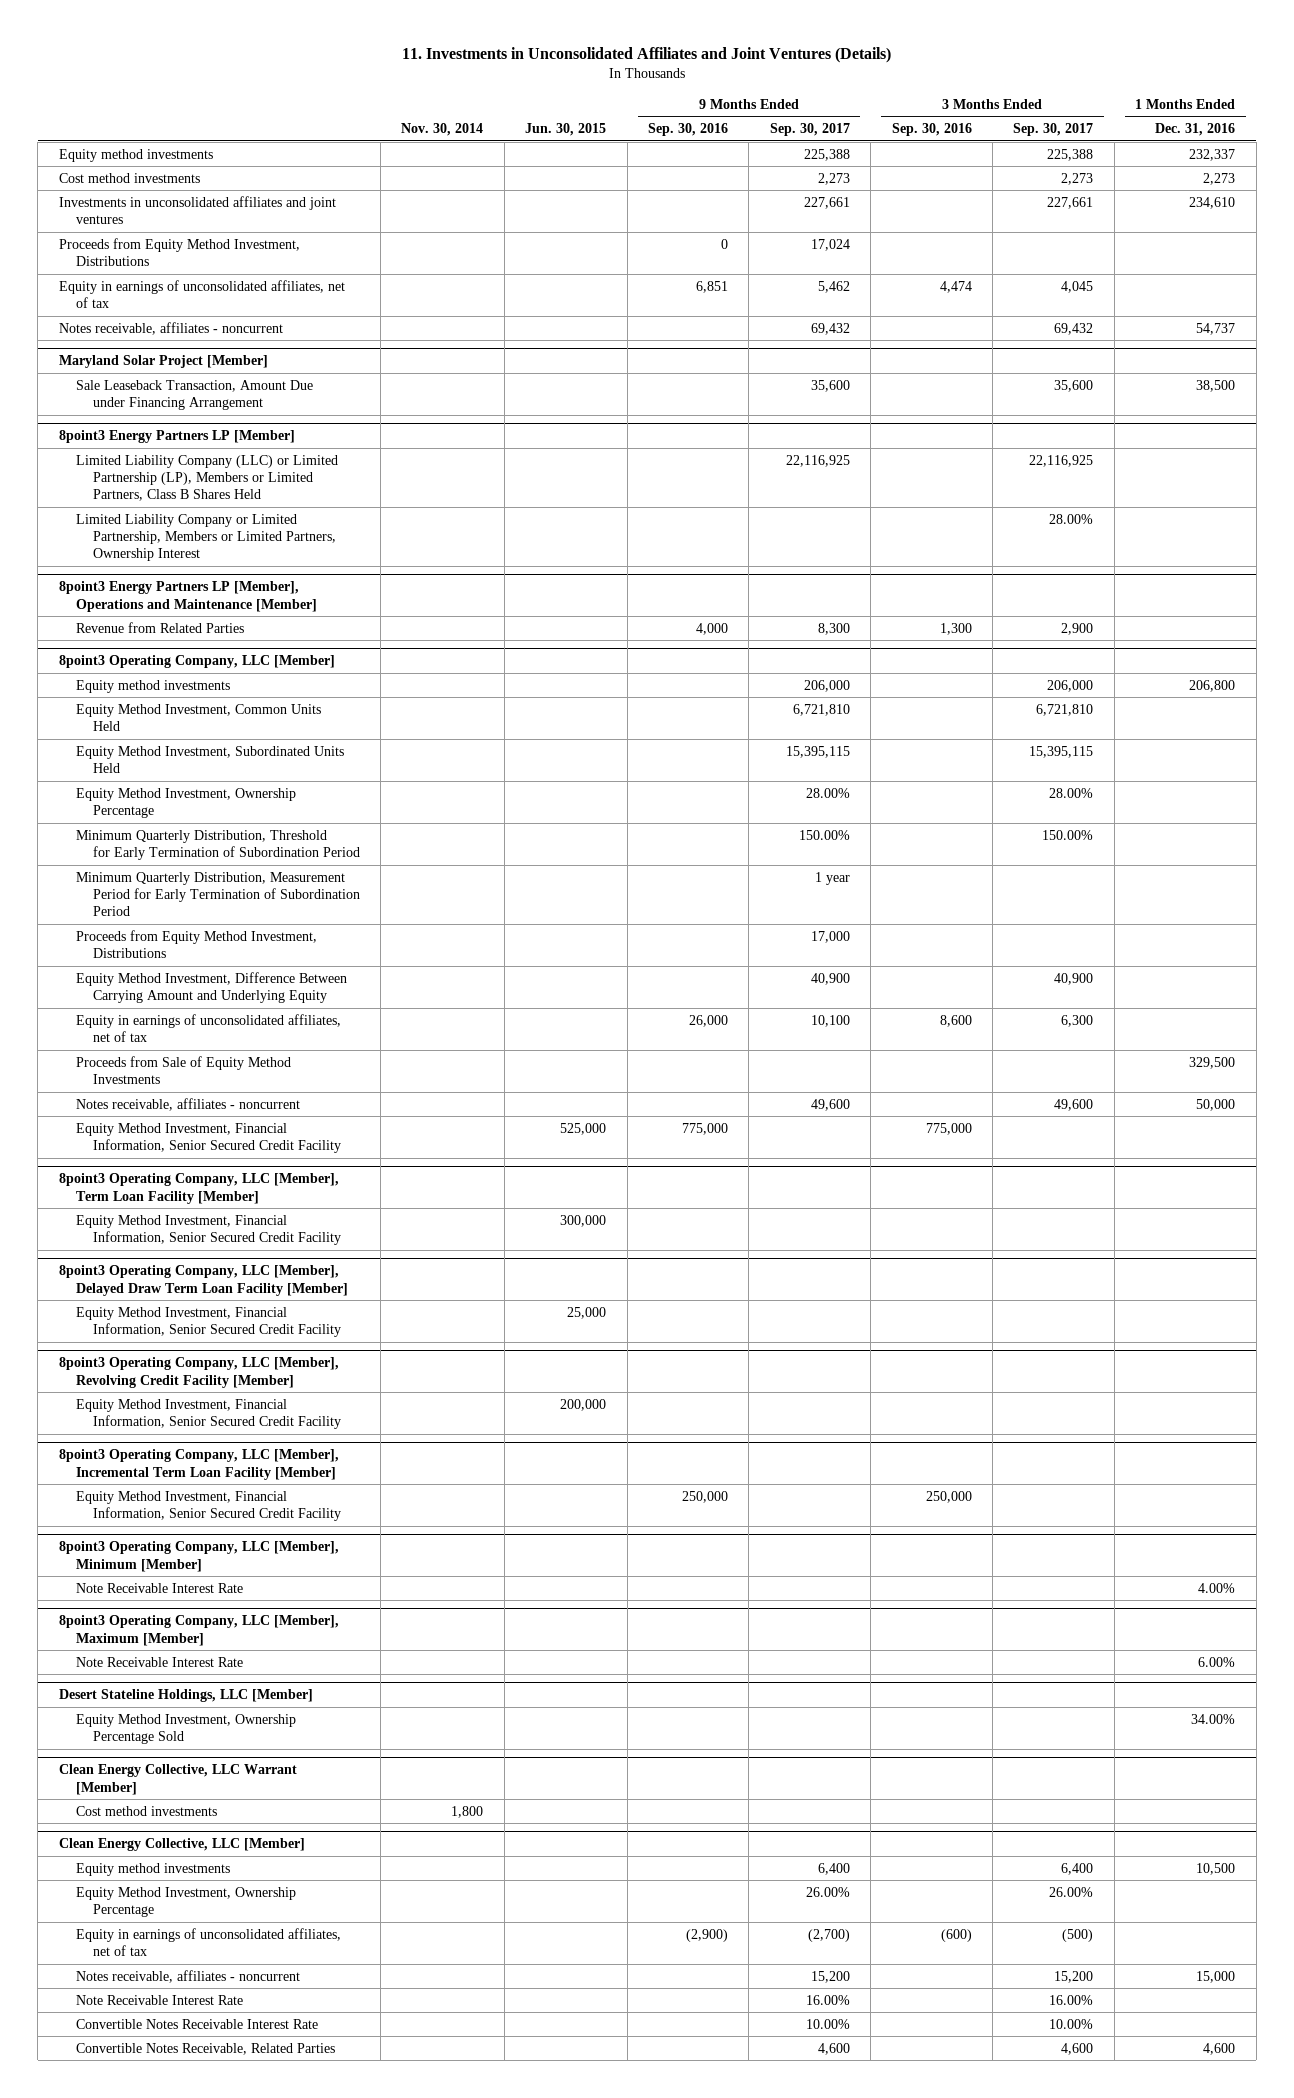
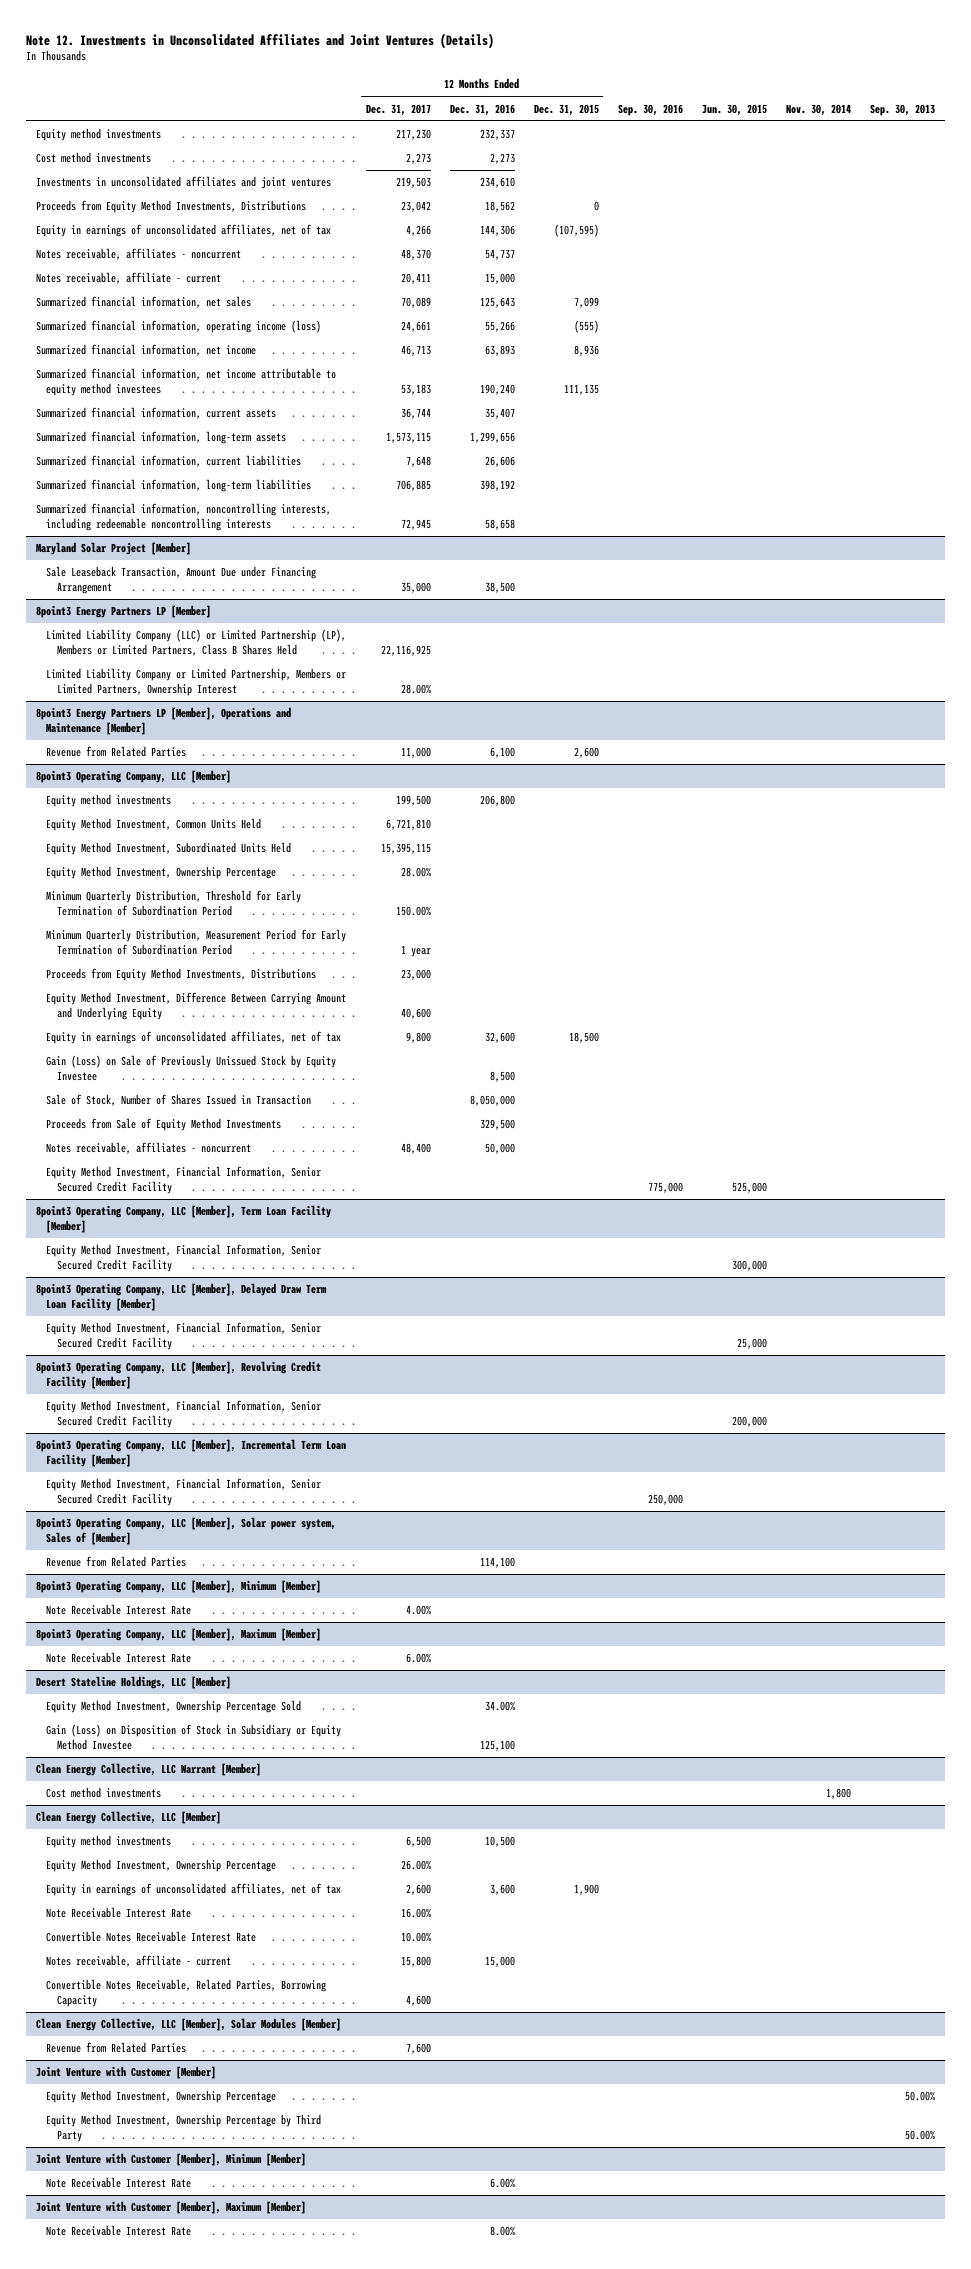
- 11. Investments in Unconsolidated Affiliates and Joint Ventures (Details)
+ Note 12. Investments in Unconsolidated Affiliates and Joint Ventures (Details)
- | Nov. 30, 2014 | Jun. 30, 2015 | 9 Months Ended Sep. 30, 2016 | 9 Months Ended Sep. 30, 2017 | 3 Months Ended Sep. 30, 2016 | 3 Months Ended Sep. 30, 2017 | 1 Months Ended Dec. 31, 2016
+ | 12 Months Ended Dec. 31, 2017 | 12 Months Ended Dec. 31, 2016 | 12 Months Ended Dec. 31, 2015 | Sep. 30, 2016 | Jun. 30, 2015 | Nov. 30, 2014 | Sep. 30, 2013
- Proceeds from Equity Method Investment, Distributions | | | 0 | 17,024 | | |
+ Proceeds from Equity Method Investments, Distributions | 23,042 | 18,562 | 0 | | | |
+ Notes receivable, affiliate - current | 20,411 | 15,000 | | | | |
+ Summarized financial information, net sales | 70,089 | 125,643 | 7,099 | | | |
+ Summarized financial information, operating income (loss) | 24,661 | 55,266 | (555) | | | |
+ Summarized financial information, net income | 46,713 | 63,893 | 8,936 | | | |
+ Summarized financial information, net income attributable to equity method investees | 53,183 | 190,240 | 111,135 | | | |
+ Summarized financial information, current assets | 36,744 | 35,407 | | | | |
+ Summarized financial information, long-term assets | 1,573,115 | 1,299,656 | | | | |
+ Summarized financial information, current liabilities | 7,648 | 26,606 | | | | |
+ Summarized financial information, long-term liabilities | 706,885 | 398,192 | | | | |
+ Summarized financial information, noncontrolling interests, including redeemable noncontrolling interests | 72,945 | 58,658 | | | | |
@ 8point3 Operating Company, LLC [Member]
- Proceeds from Equity Method Investment, Distributions | | | | 17,000 | | |
+ Proceeds from Equity Method Investments, Distributions | 23,000 | | | | | |
+ Gain (Loss) on Sale of Previously Unissued Stock by Equity Investee | | 8,500 | | | | |
+ Sale of Stock, Number of Shares Issued in Transaction | | 8,050,000 | | | | |
+ 8point3 Operating Company, LLC [Member], Solar power system, Sales of [Member]
+ Revenue from Related Parties | | 114,100 | | | | |
@ Desert Stateline Holdings, LLC [Member]
+ Gain (Loss) on Disposition of Stock in Subsidiary or Equity Method Investee | | 125,100 | | | | |
@ Clean Energy Collective, LLC [Member]
- Notes receivable, affiliates - noncurrent | | | | 15,200 | | 15,200 | 15,000
- Convertible Notes Receivable, Related Parties | | | | 4,600 | | 4,600 | 4,600
+ Notes receivable, affiliate - current | 15,800 | 15,000 | | | | |
+ Convertible Notes Receivable, Related Parties, Borrowing Capacity | 4,600 | | | | | |
+ Clean Energy Collective, LLC [Member], Solar Modules [Member]
+ Revenue from Related Parties | 7,600 | | | | | |
+ Joint Venture with Customer [Member]
+ Equity Method Investment, Ownership Percentage | | | | | | | 50.00%
+ Equity Method Investment, Ownership Percentage by Third Party | | | | | | | 50.00%
+ Joint Venture with Customer [Member], Minimum [Member]
+ Note Receivable Interest Rate | | 6.00% | | | | |
+ Joint Venture with Customer [Member], Maximum [Member]
+ Note Receivable Interest Rate | | 8.00% | | | | |

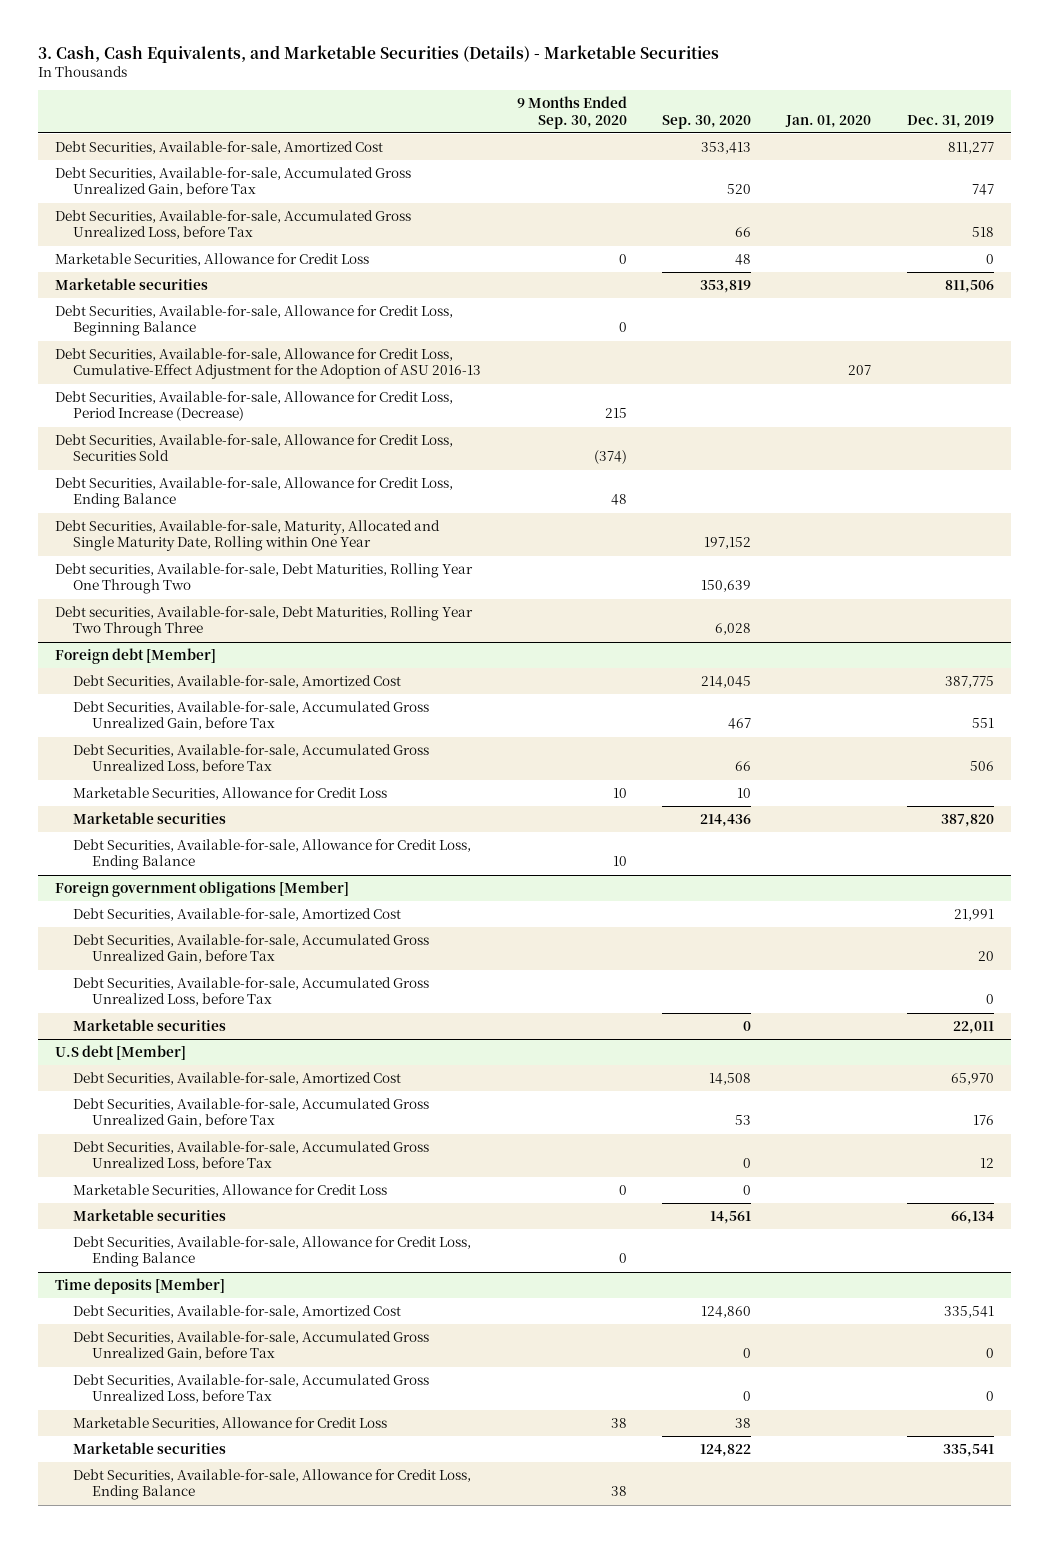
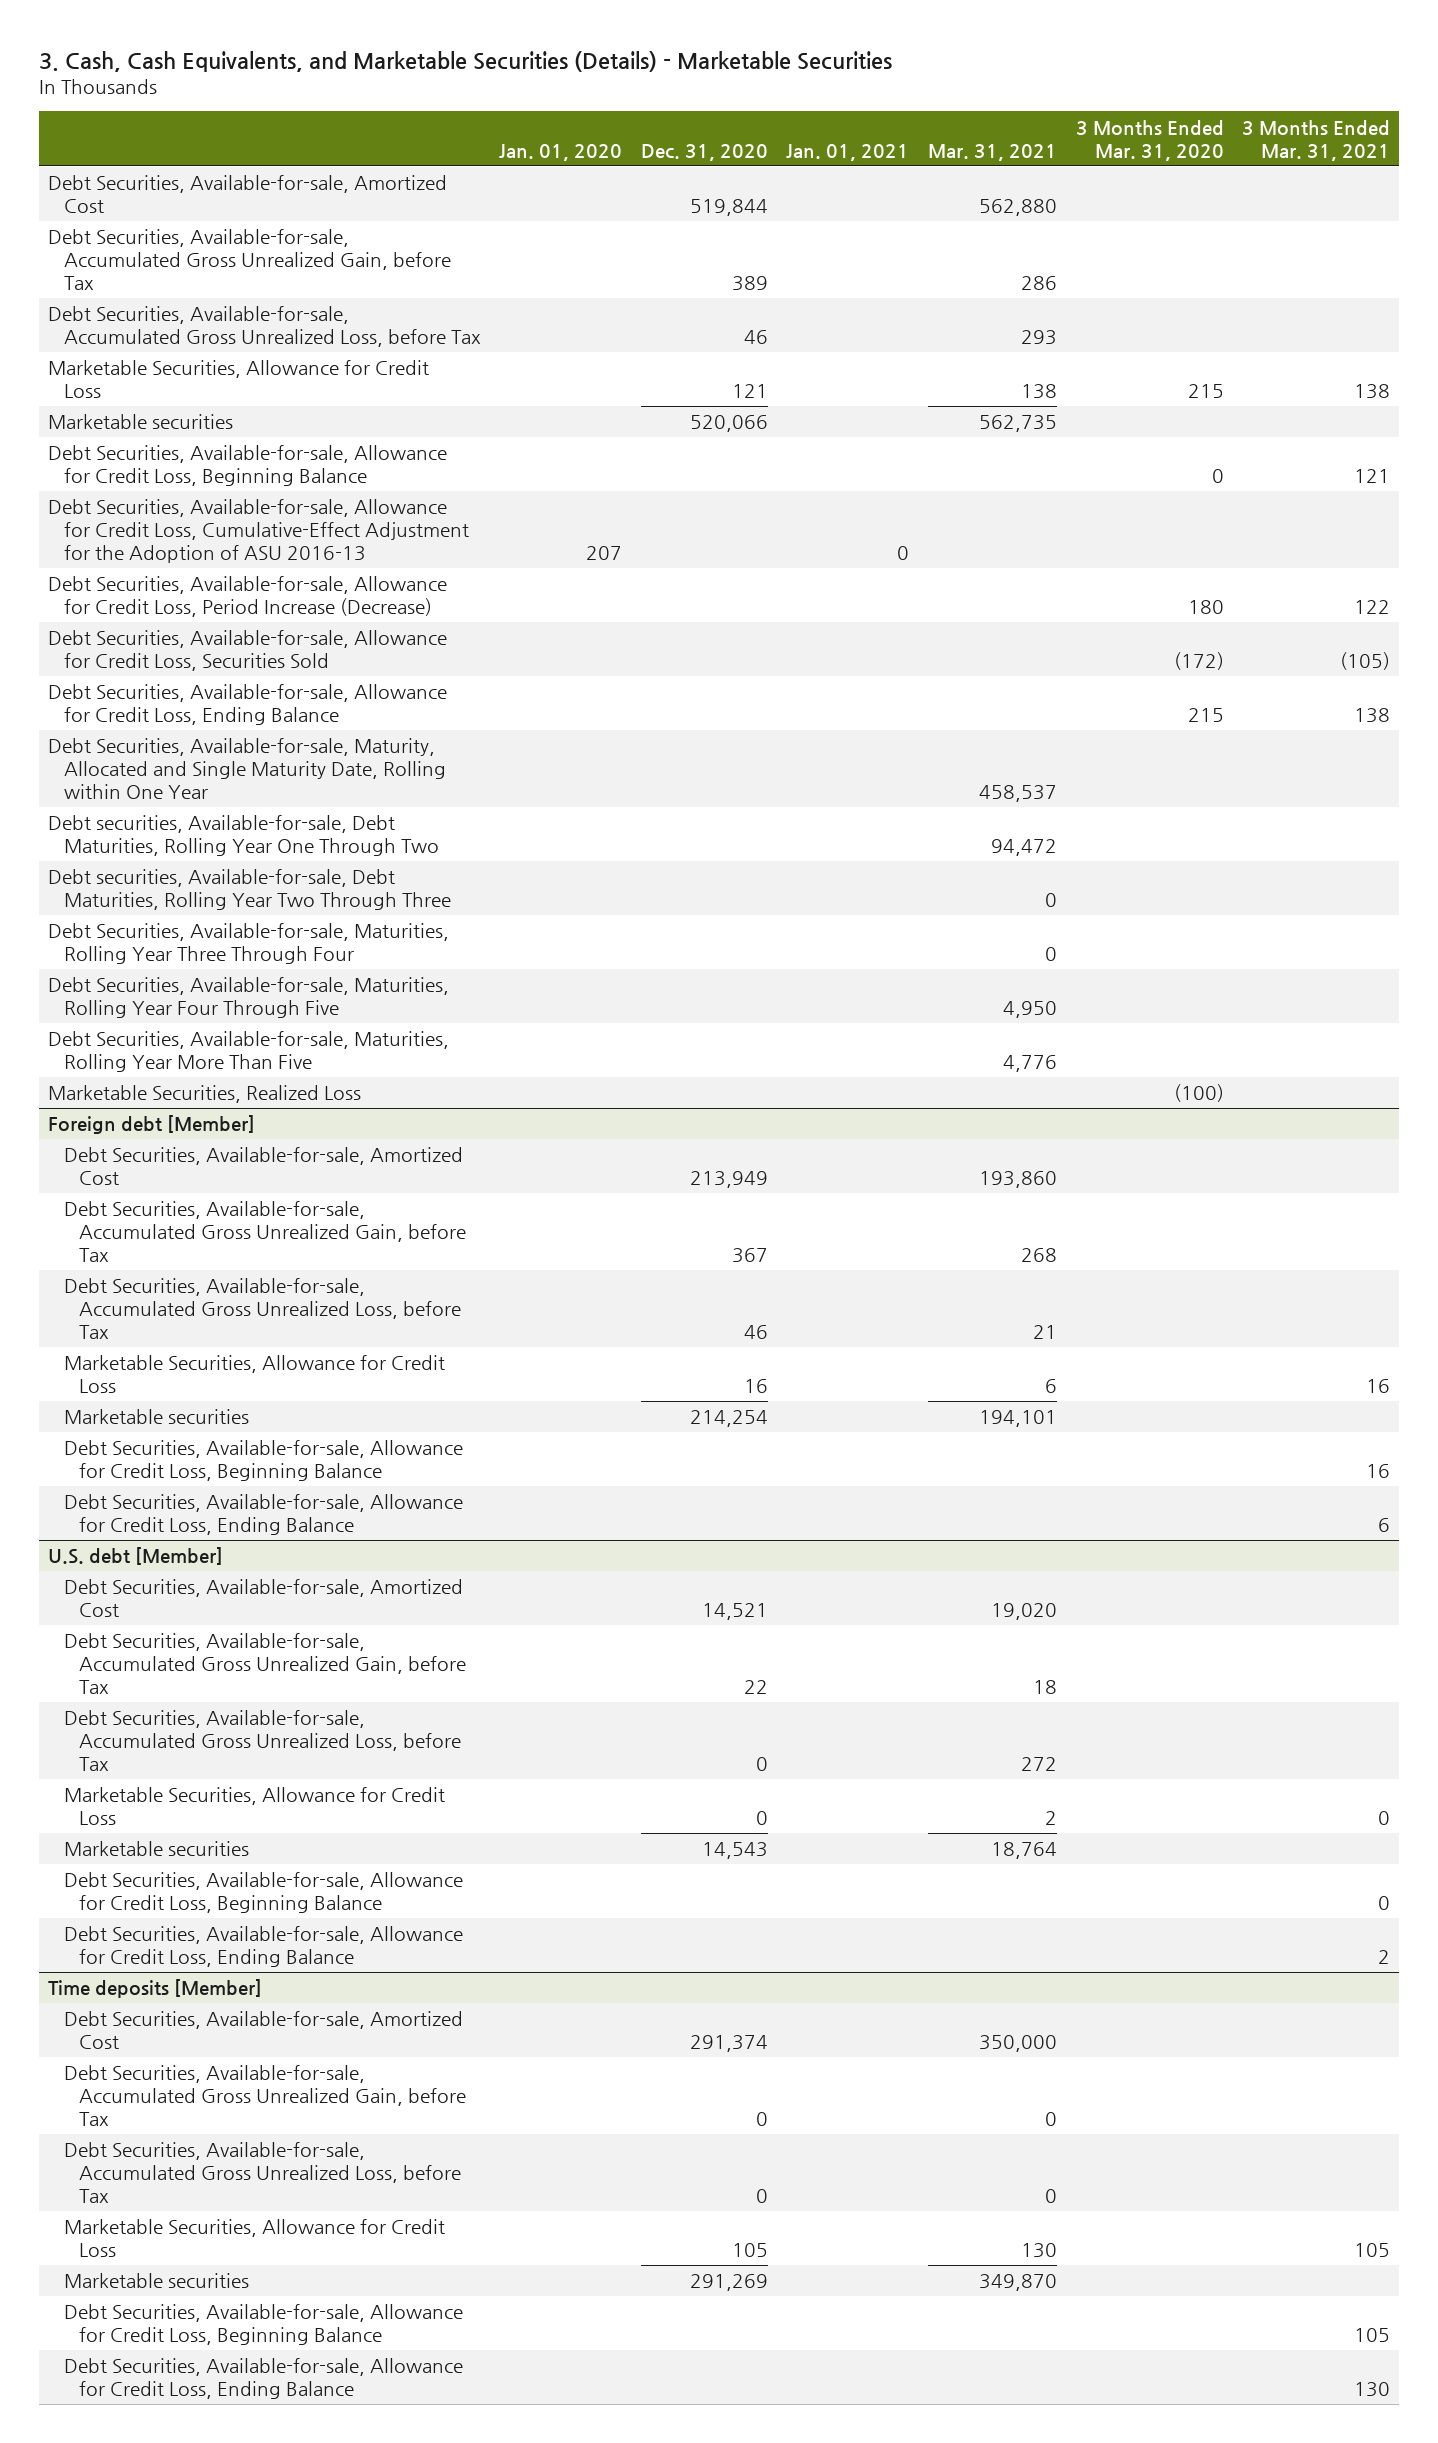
- | 9 Months Ended Sep. 30, 2020 | Sep. 30, 2020 | Jan. 01, 2020 | Dec. 31, 2019
+ | Jan. 01, 2020 | Dec. 31, 2020 | Jan. 01, 2021 | Mar. 31, 2021 | 3 Months Ended Mar. 31, 2020 | 3 Months Ended Mar. 31, 2021
+ Debt Securities, Available-for-sale, Maturities, Rolling Year Three Through Four | | | | 0 | |
+ Debt Securities, Available-for-sale, Maturities, Rolling Year Four Through Five | | | | 4,950 | |
+ Debt Securities, Available-for-sale, Maturities, Rolling Year More Than Five | | | | 4,776 | |
+ Marketable Securities, Realized Loss | | | | | (100) |
@ Foreign debt [Member]
+ Debt Securities, Available-for-sale, Allowance for Credit Loss, Beginning Balance | | | | | | 16
- Foreign government obligations [Member]
- Debt Securities, Available-for-sale, Amortized Cost | | | | 21,991
- Debt Securities, Available-for-sale, Accumulated Gross Unrealized Gain, before Tax | | | | 20
- Debt Securities, Available-for-sale, Accumulated Gross Unrealized Loss, before Tax | | | | 0
- Marketable securities | | 0 | | 22,011
- U.S debt [Member]
+ U.S. debt [Member]
+ Debt Securities, Available-for-sale, Allowance for Credit Loss, Beginning Balance | | | | | | 0
@ Time deposits [Member]
+ Debt Securities, Available-for-sale, Allowance for Credit Loss, Beginning Balance | | | | | | 105

